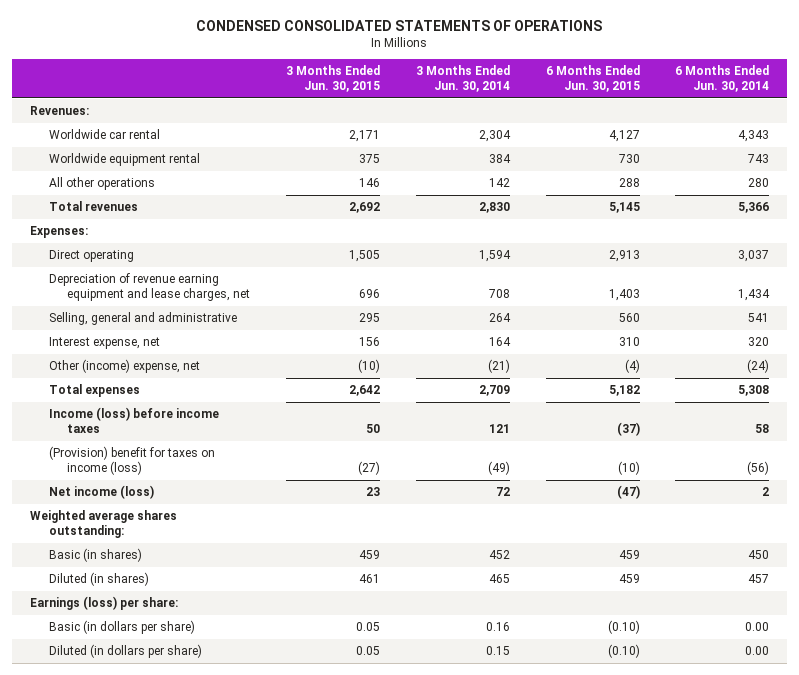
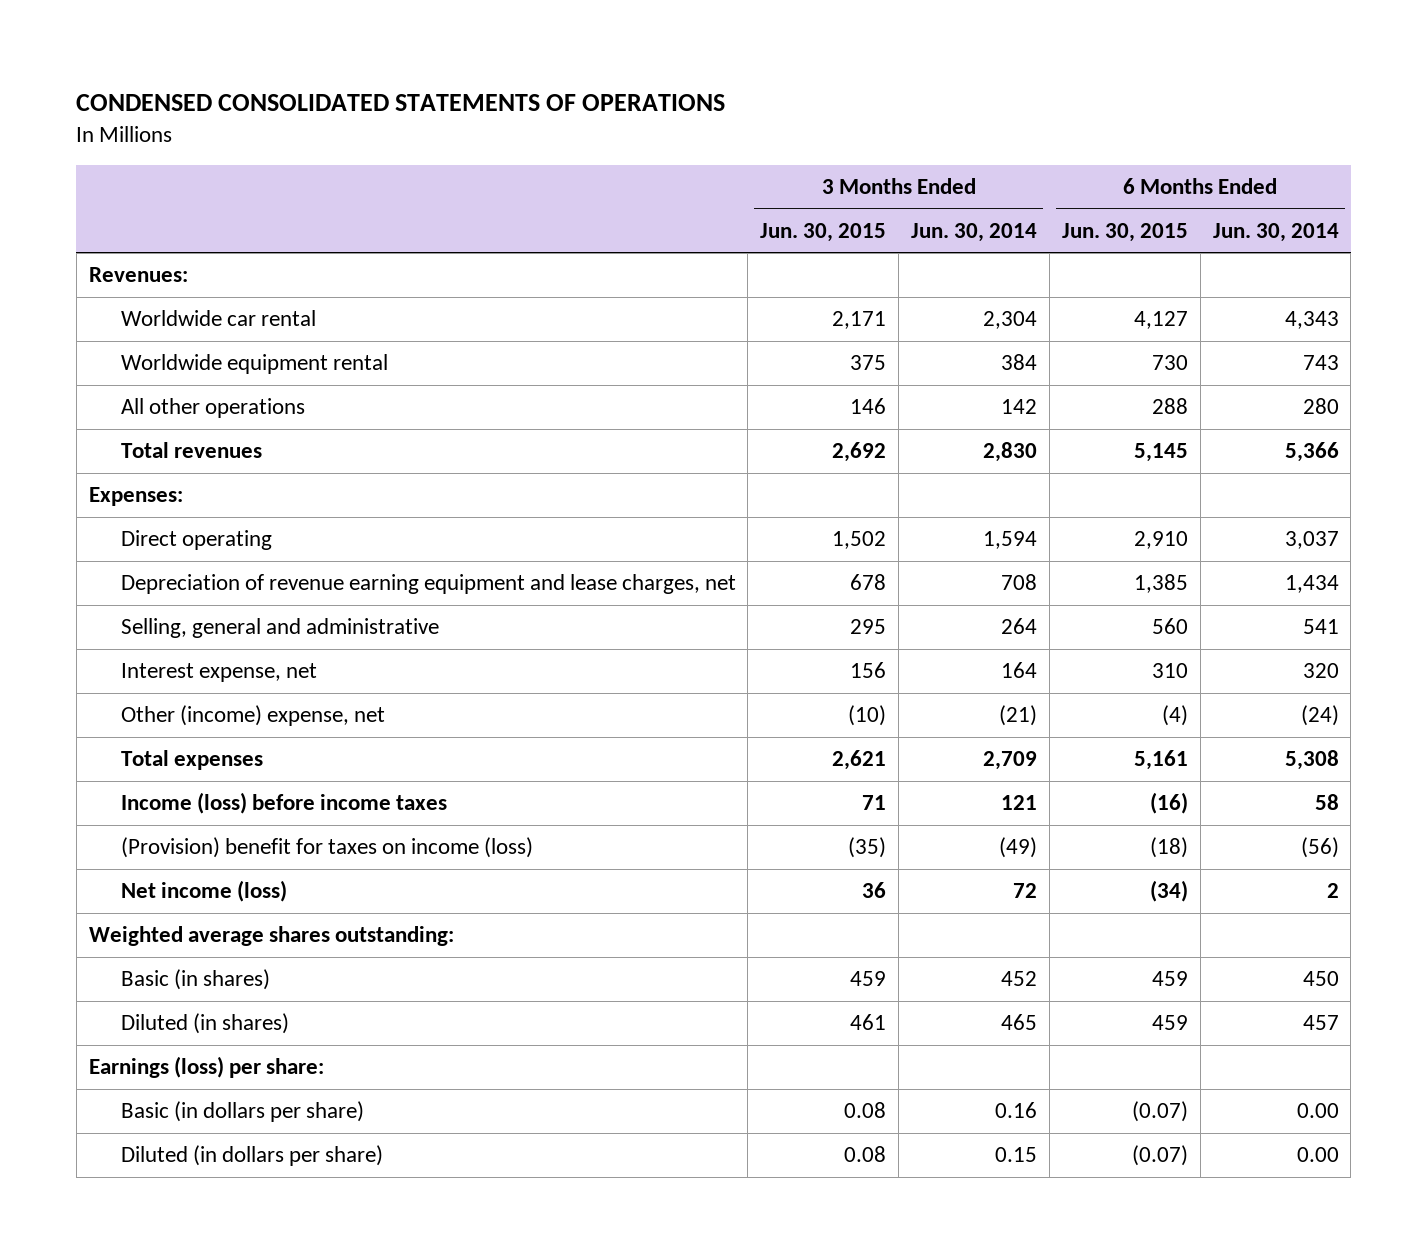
- Direct operating | 1,505 | 1,594 | 2,913 | 3,037
- Depreciation of revenue earning equipment and lease charges, net | 696 | 708 | 1,403 | 1,434
+ Direct operating | 1,502 | 1,594 | 2,910 | 3,037
+ Depreciation of revenue earning equipment and lease charges, net | 678 | 708 | 1,385 | 1,434
- Total expenses | 2,642 | 2,709 | 5,182 | 5,308
- Income (loss) before income taxes | 50 | 121 | (37) | 58
- (Provision) benefit for taxes on income (loss) | (27) | (49) | (10) | (56)
- Net income (loss) | 23 | 72 | (47) | 2
+ Total expenses | 2,621 | 2,709 | 5,161 | 5,308
+ Income (loss) before income taxes | 71 | 121 | (16) | 58
+ (Provision) benefit for taxes on income (loss) | (35) | (49) | (18) | (56)
+ Net income (loss) | 36 | 72 | (34) | 2
- Basic (in dollars per share) | 0.05 | 0.16 | (0.10) | 0.00
- Diluted (in dollars per share) | 0.05 | 0.15 | (0.10) | 0.00
+ Basic (in dollars per share) | 0.08 | 0.16 | (0.07) | 0.00
+ Diluted (in dollars per share) | 0.08 | 0.15 | (0.07) | 0.00

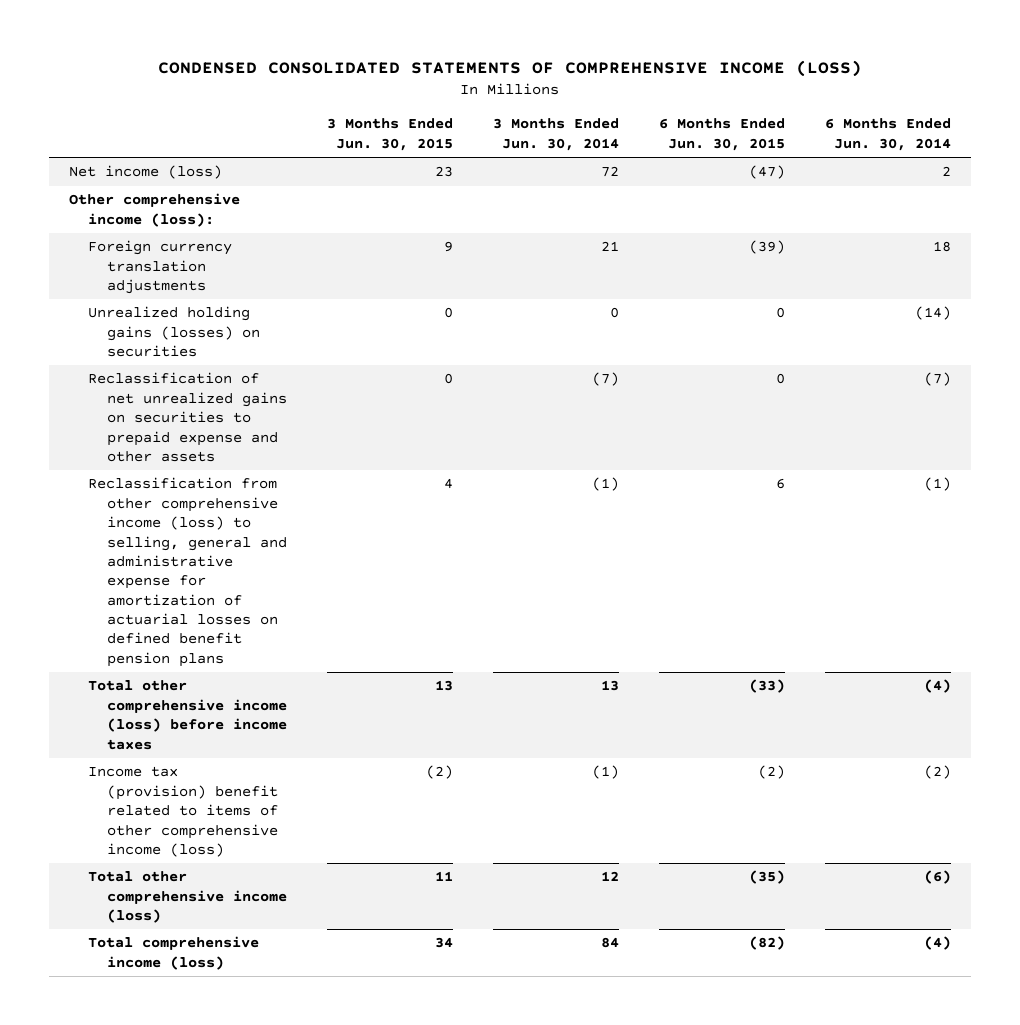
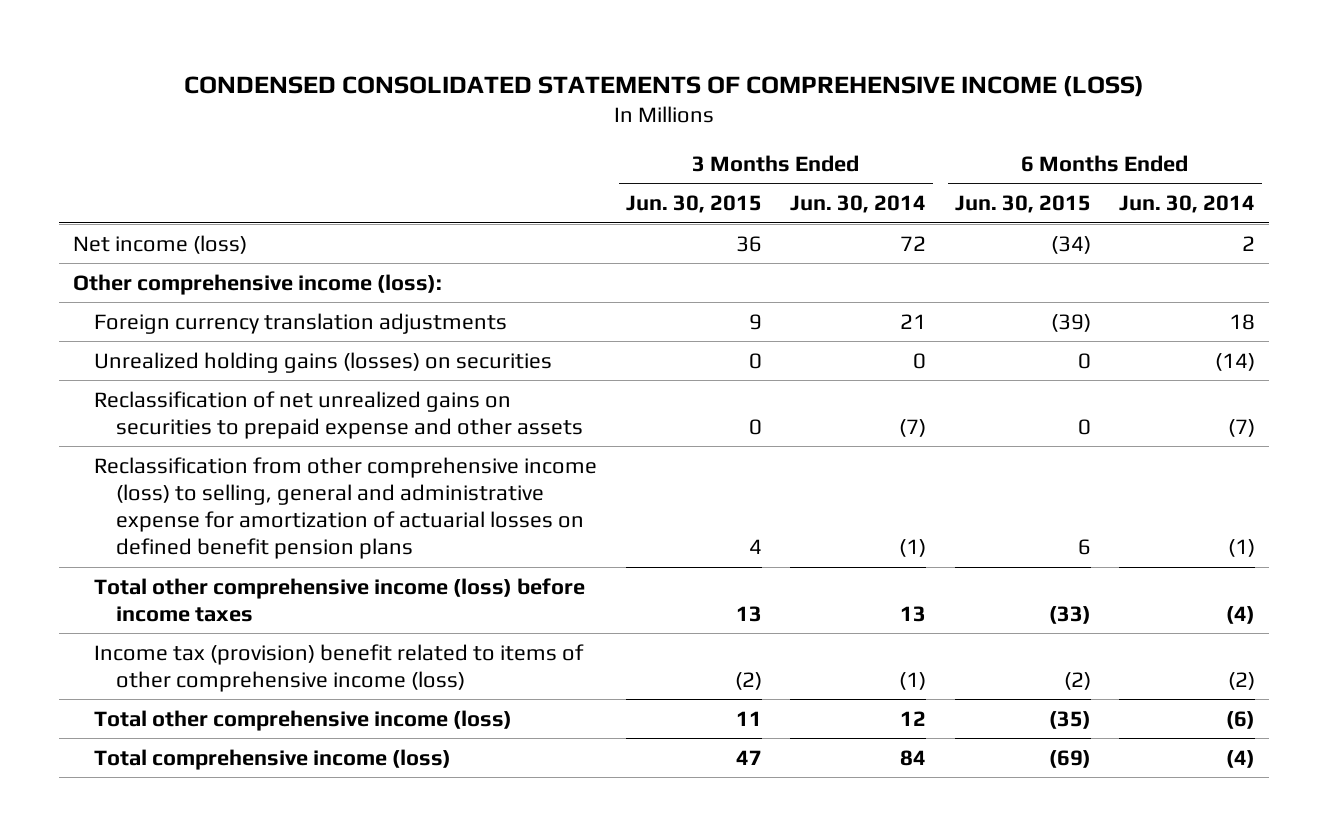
- Net income (loss) | 23 | 72 | (47) | 2
+ Net income (loss) | 36 | 72 | (34) | 2
- Total comprehensive income (loss) | 34 | 84 | (82) | (4)
+ Total comprehensive income (loss) | 47 | 84 | (69) | (4)

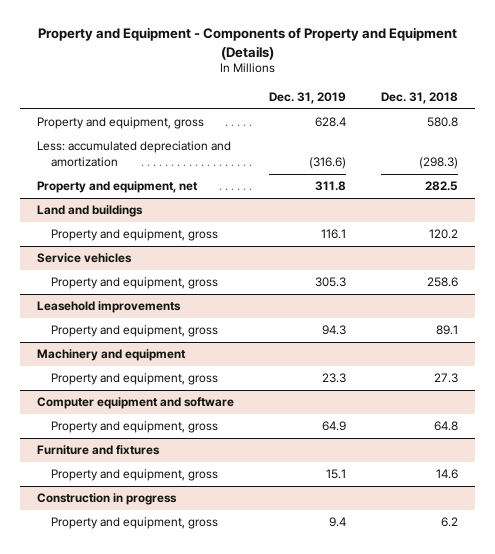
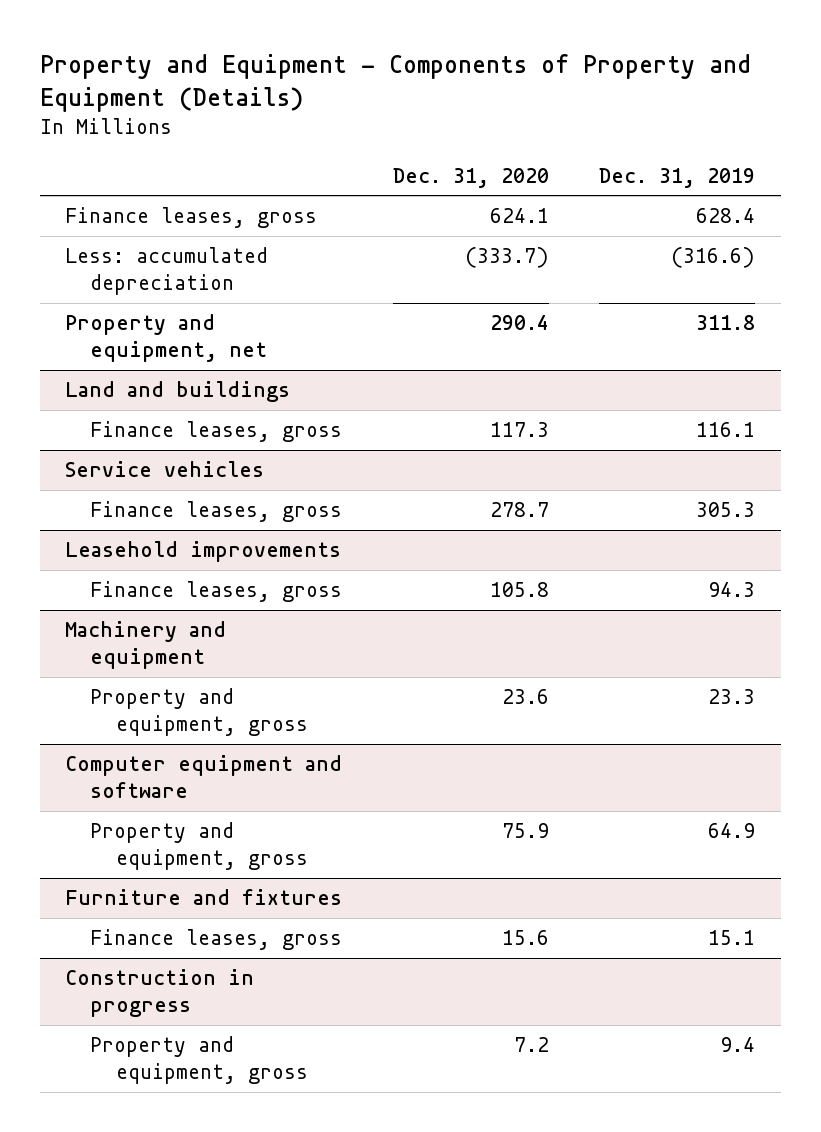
- | Dec. 31, 2019 | Dec. 31, 2018
+ | Dec. 31, 2020 | Dec. 31, 2019
- Property and equipment, gross | 628.4 | 580.8
- Less: accumulated depreciation and amortization | (316.6) | (298.3)
+ Finance leases, gross | 624.1 | 628.4
+ Less: accumulated depreciation | (333.7) | (316.6)
@ Land and buildings
- Property and equipment, gross | 116.1 | 120.2
+ Finance leases, gross | 117.3 | 116.1
@ Service vehicles
- Property and equipment, gross | 305.3 | 258.6
+ Finance leases, gross | 278.7 | 305.3
@ Leasehold improvements
- Property and equipment, gross | 94.3 | 89.1
+ Finance leases, gross | 105.8 | 94.3
@ Furniture and fixtures
- Property and equipment, gross | 15.1 | 14.6
+ Finance leases, gross | 15.6 | 15.1

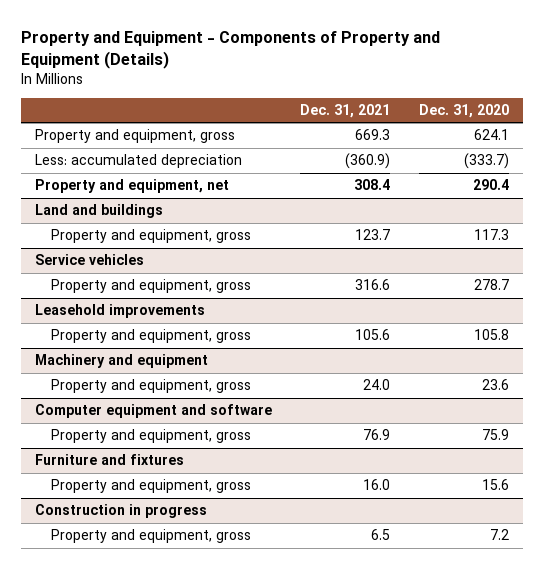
- | Dec. 31, 2020 | Dec. 31, 2019
+ | Dec. 31, 2021 | Dec. 31, 2020
- Finance leases, gross | 624.1 | 628.4
+ Property and equipment, gross | 669.3 | 624.1
@ Land and buildings
- Finance leases, gross | 117.3 | 116.1
+ Property and equipment, gross | 123.7 | 117.3
@ Service vehicles
- Finance leases, gross | 278.7 | 305.3
+ Property and equipment, gross | 316.6 | 278.7
@ Leasehold improvements
- Finance leases, gross | 105.8 | 94.3
+ Property and equipment, gross | 105.6 | 105.8
@ Furniture and fixtures
- Finance leases, gross | 15.6 | 15.1
+ Property and equipment, gross | 16.0 | 15.6

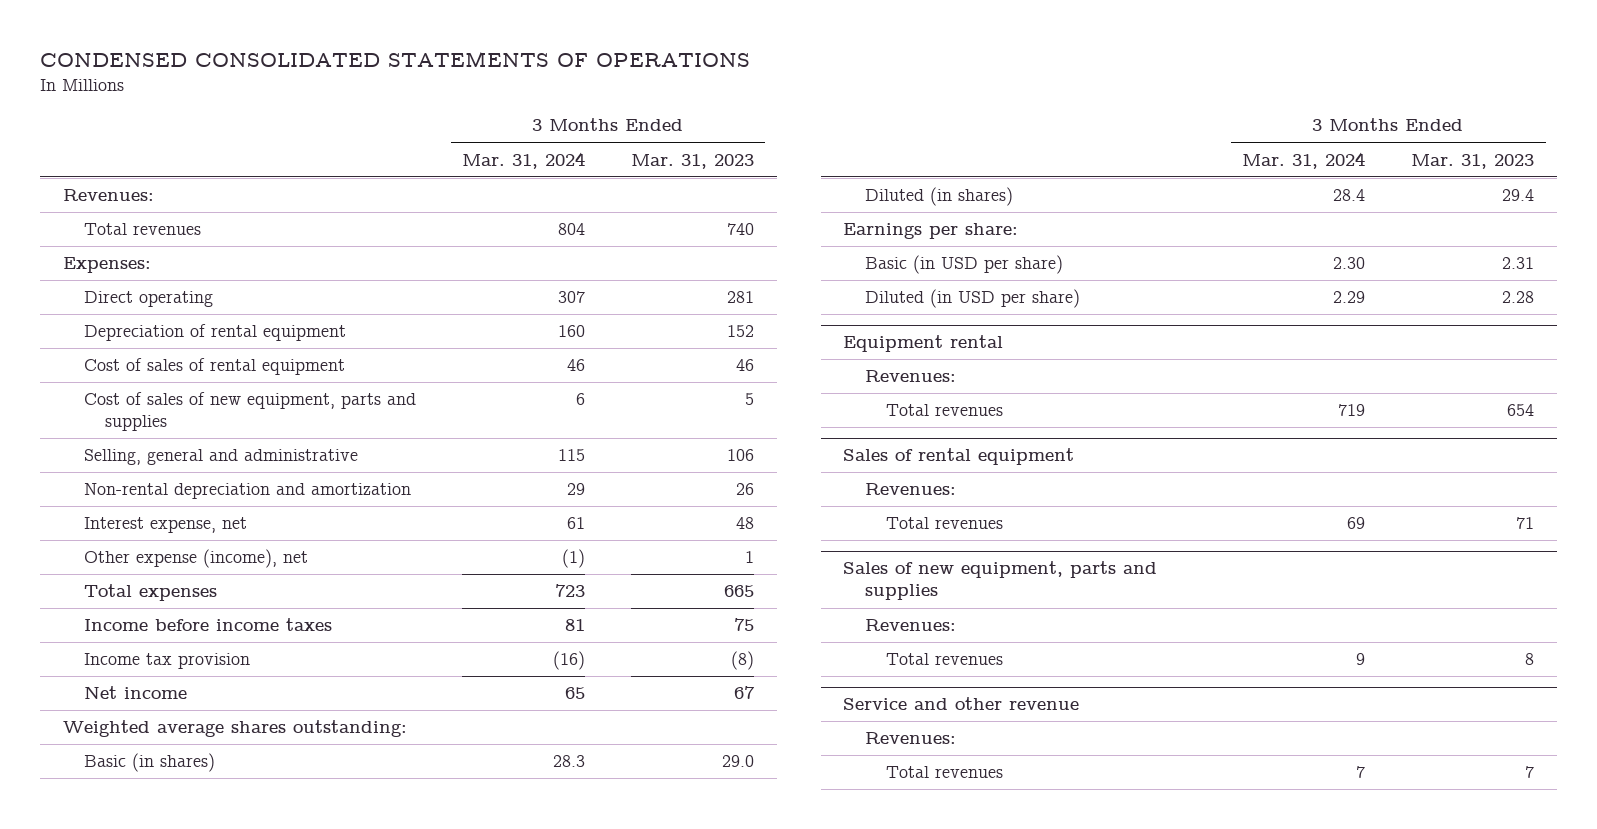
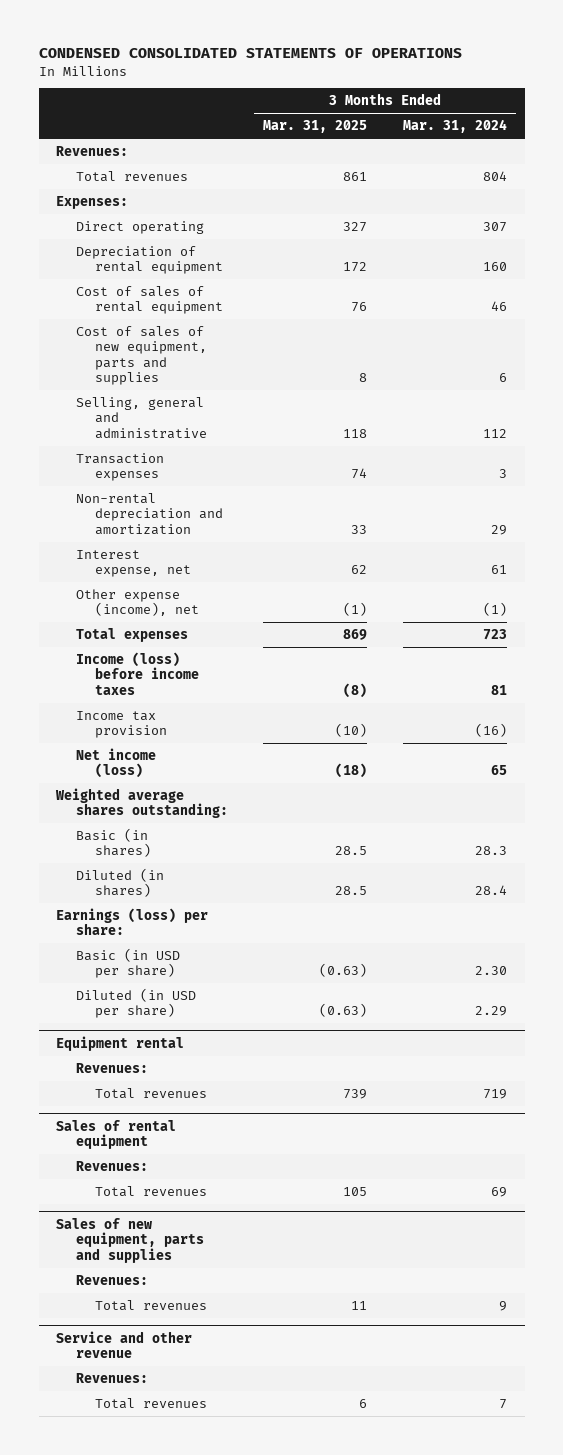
- | 3 Months Ended Mar. 31, 2024 | 3 Months Ended Mar. 31, 2023
+ | 3 Months Ended Mar. 31, 2025 | 3 Months Ended Mar. 31, 2024
- Selling, general and administrative | 115 | 106
+ Selling, general and administrative | 118 | 112
+ Transaction expenses | 74 | 3
- Income before income taxes | 81 | 75
+ Income (loss) before income taxes | (8) | 81
- Net income | 65 | 67
+ Net income (loss) | (18) | 65
- Earnings per share:
+ Earnings (loss) per share:

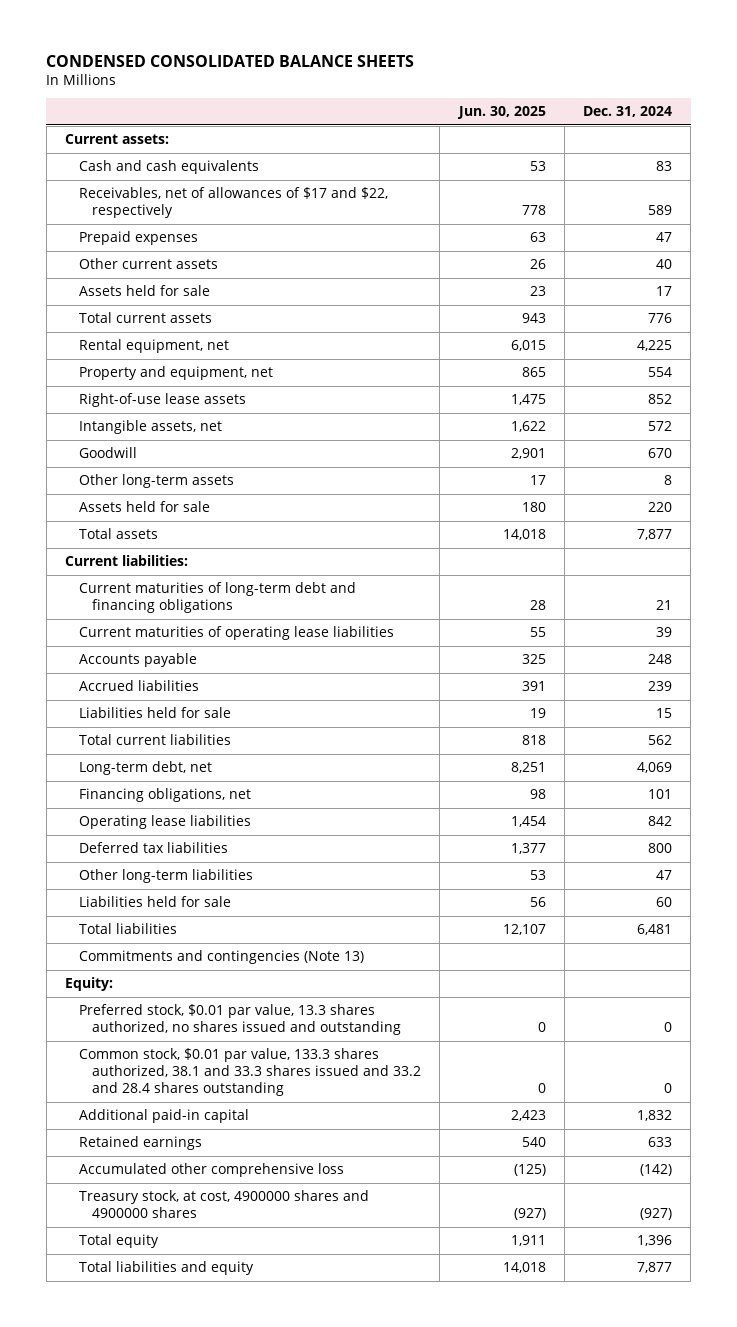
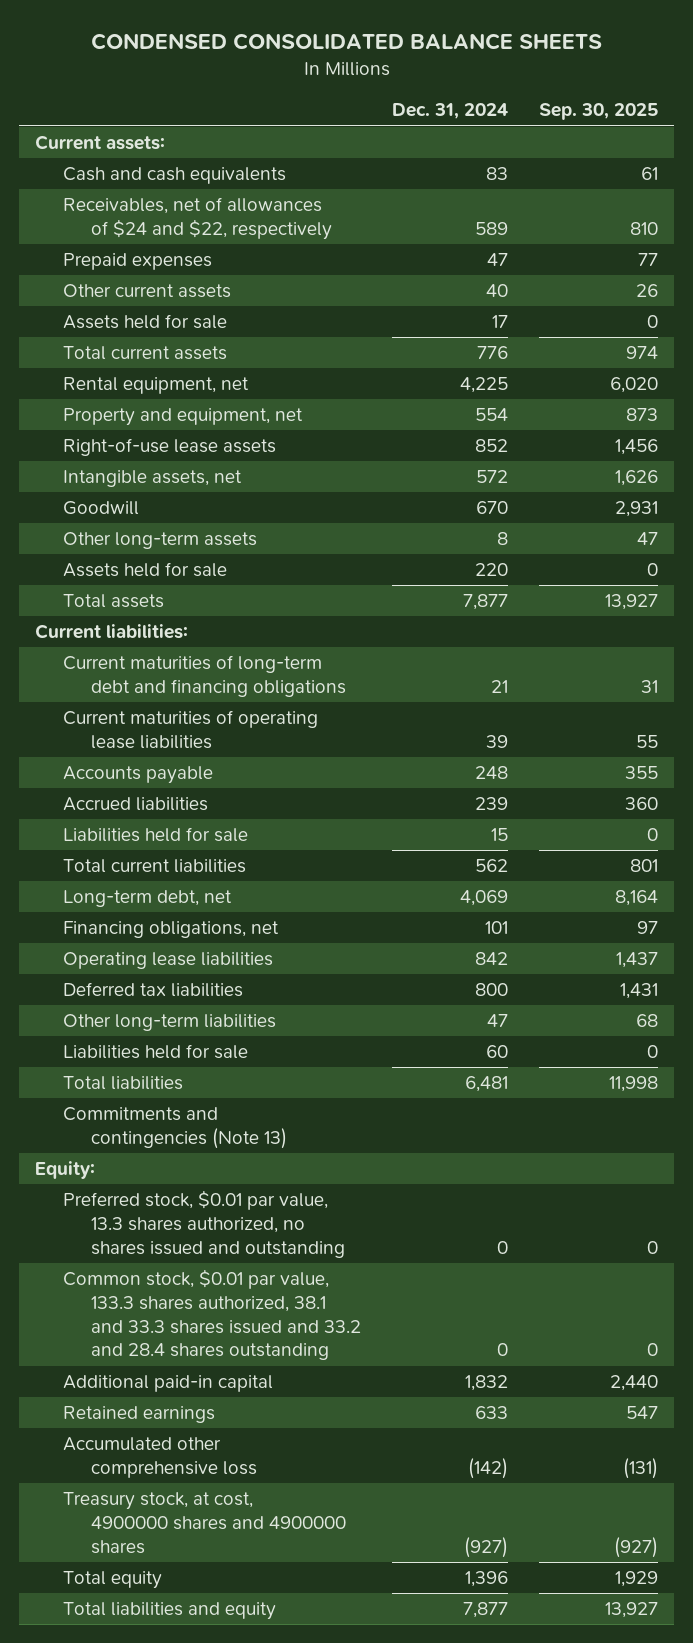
- | Jun. 30, 2025 | Dec. 31, 2024
+ | Dec. 31, 2024 | Sep. 30, 2025
- Receivables, net of allowances of $17 and $22, respectively | 778 | 589
+ Receivables, net of allowances of $24 and $22, respectively | 589 | 810

